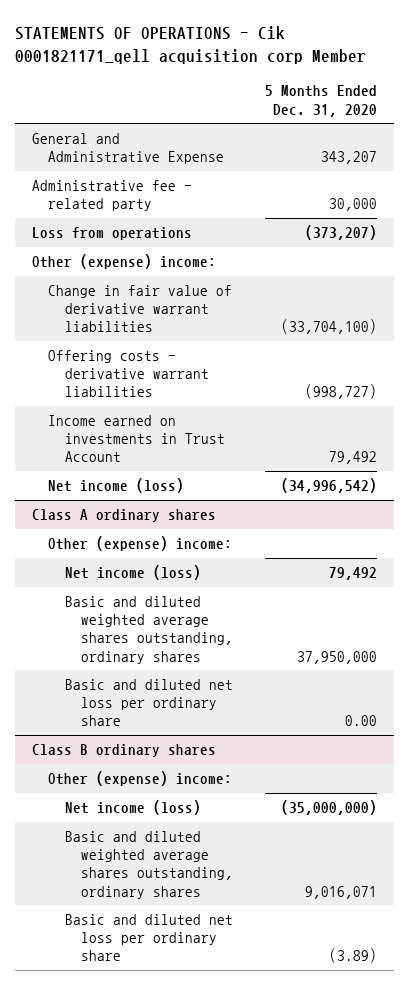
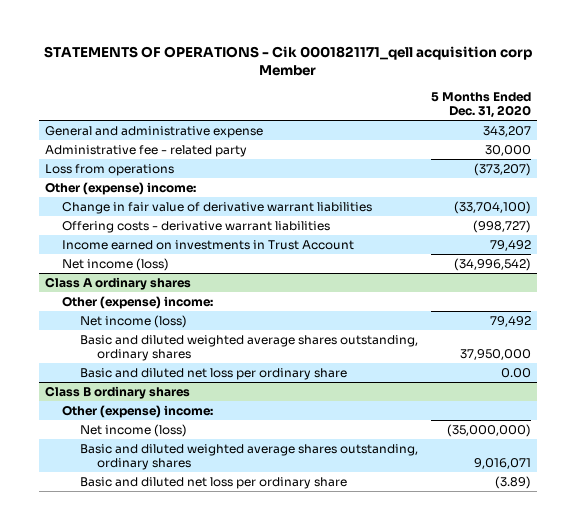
- General and Administrative Expense | 343,207
+ General and administrative expense | 343,207

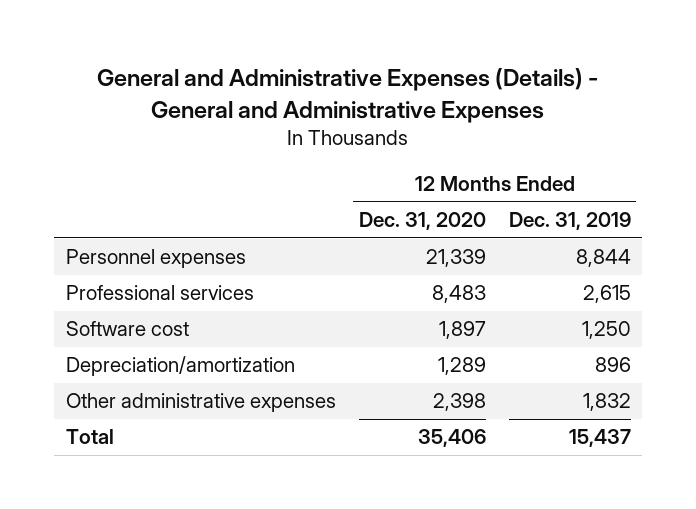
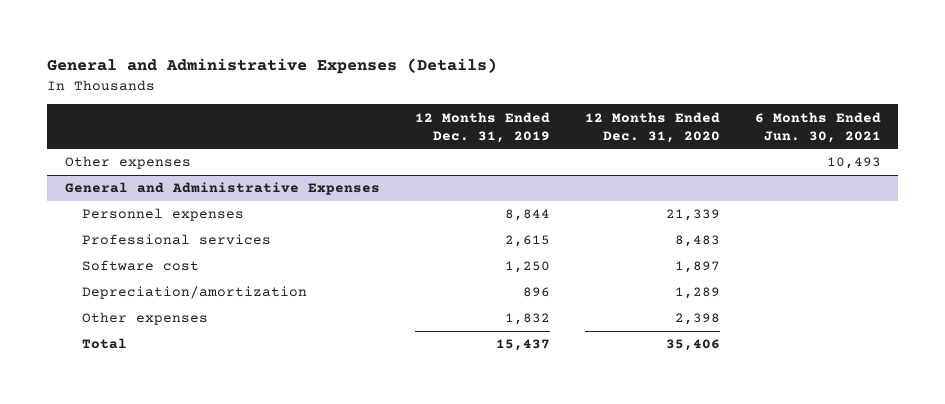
- General and Administrative Expenses (Details) - General and Administrative Expenses
+ General and Administrative Expenses (Details)
- | 12 Months Ended Dec. 31, 2020 | 12 Months Ended Dec. 31, 2019
+ | 12 Months Ended Dec. 31, 2019 | 12 Months Ended Dec. 31, 2020 | 6 Months Ended Jun. 30, 2021
+ Other expenses | | | 10,493
+ General and Administrative Expenses
- Other administrative expenses | 2,398 | 1,832
+ Other expenses | 1,832 | 2,398 |

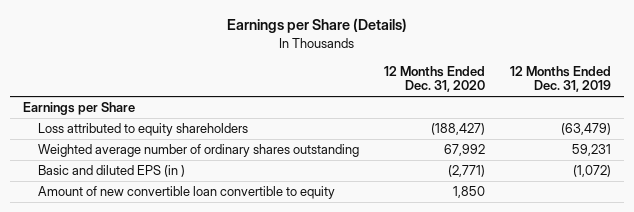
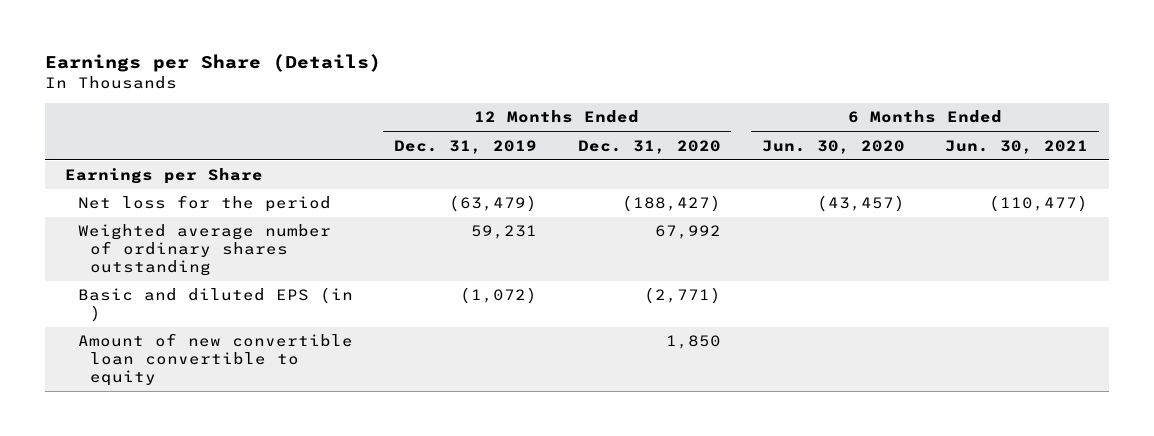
- | 12 Months Ended Dec. 31, 2020 | 12 Months Ended Dec. 31, 2019
+ | 12 Months Ended Dec. 31, 2019 | 12 Months Ended Dec. 31, 2020 | 6 Months Ended Jun. 30, 2020 | 6 Months Ended Jun. 30, 2021
- Loss attributed to equity shareholders | (188,427) | (63,479)
+ Net loss for the period | (63,479) | (188,427) | (43,457) | (110,477)

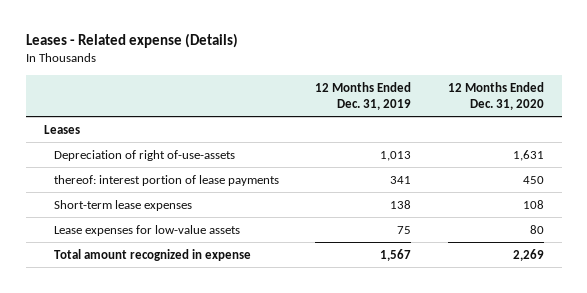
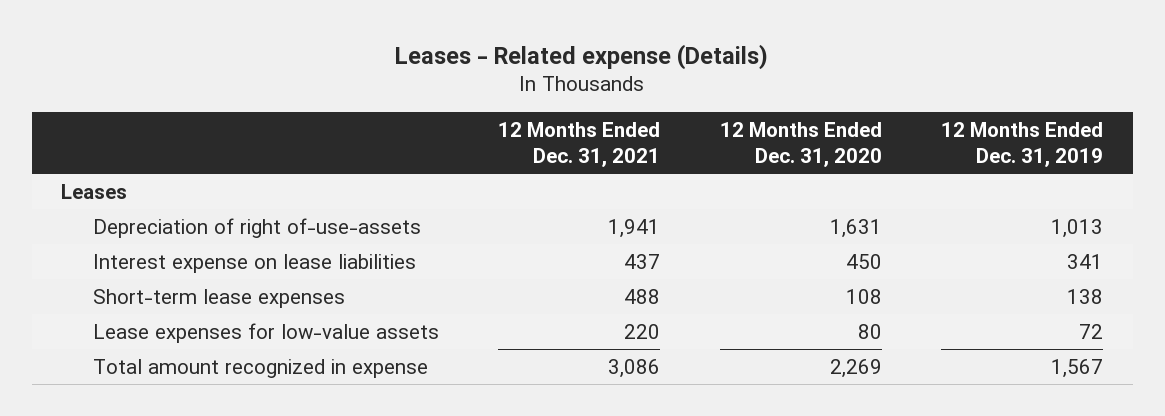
- | 12 Months Ended Dec. 31, 2019 | 12 Months Ended Dec. 31, 2020
+ | 12 Months Ended Dec. 31, 2021 | 12 Months Ended Dec. 31, 2020 | 12 Months Ended Dec. 31, 2019
- thereof: interest portion of lease payments | 341 | 450
+ Interest expense on lease liabilities | 437 | 450 | 341
- Lease expenses for low-value assets | 75 | 80
+ Lease expenses for low-value assets | 220 | 80 | 72

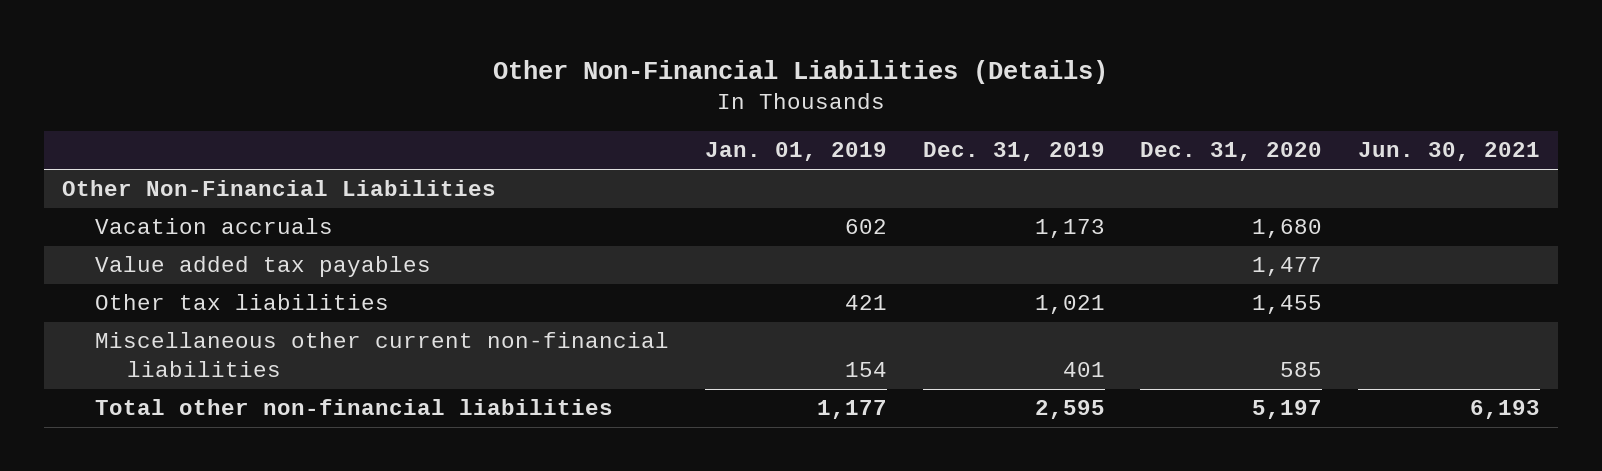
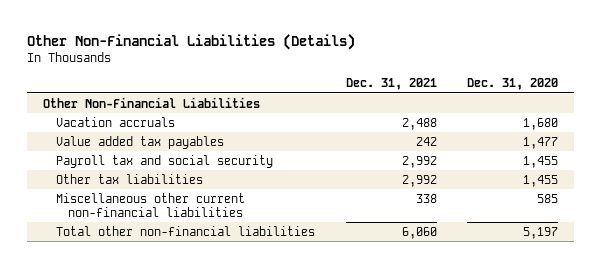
- | Jan. 01, 2019 | Dec. 31, 2019 | Dec. 31, 2020 | Jun. 30, 2021
+ | Dec. 31, 2021 | Dec. 31, 2020
+ Payroll tax and social security | 2,992 | 1,455

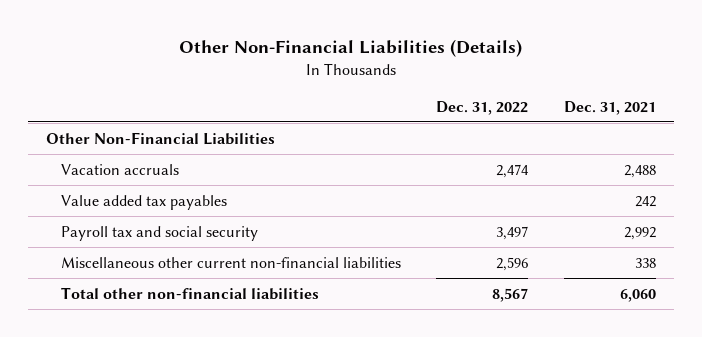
- | Dec. 31, 2021 | Dec. 31, 2020
+ | Dec. 31, 2022 | Dec. 31, 2021
- Other tax liabilities | 2,992 | 1,455

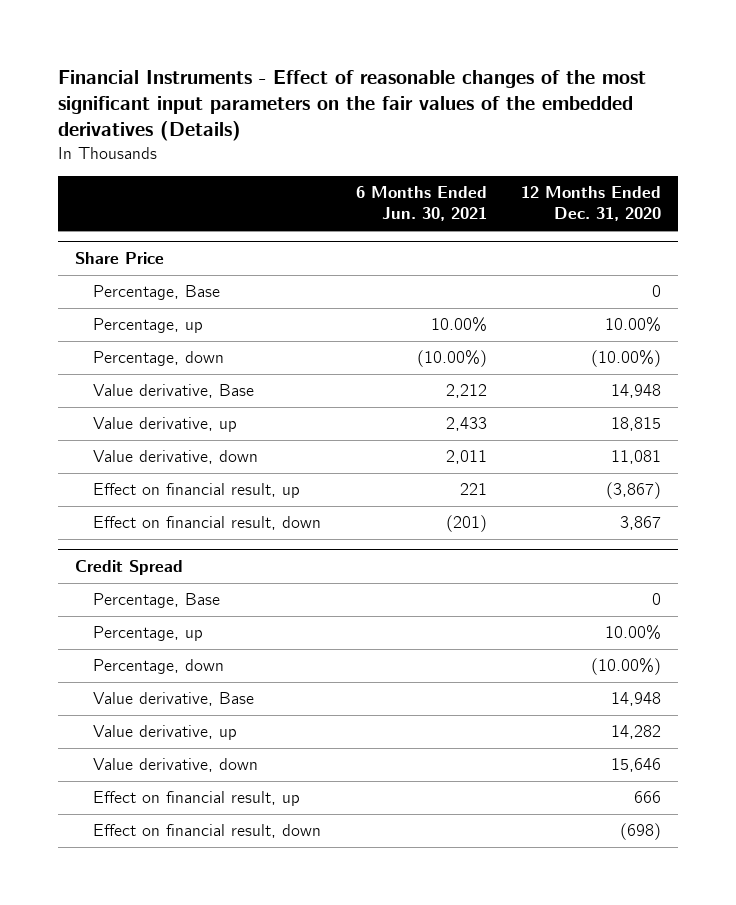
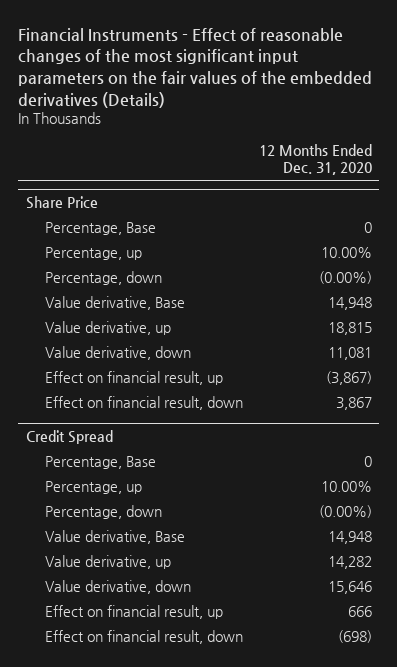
- | 6 Months Ended Jun. 30, 2021 | 12 Months Ended Dec. 31, 2020
+ | 12 Months Ended Dec. 31, 2020
@ Share Price
- Percentage, down | (10.00%) | (10.00%)
+ Percentage, down | (0.00%)
@ Credit Spread
- Percentage, down | | (10.00%)
+ Percentage, down | (0.00%)

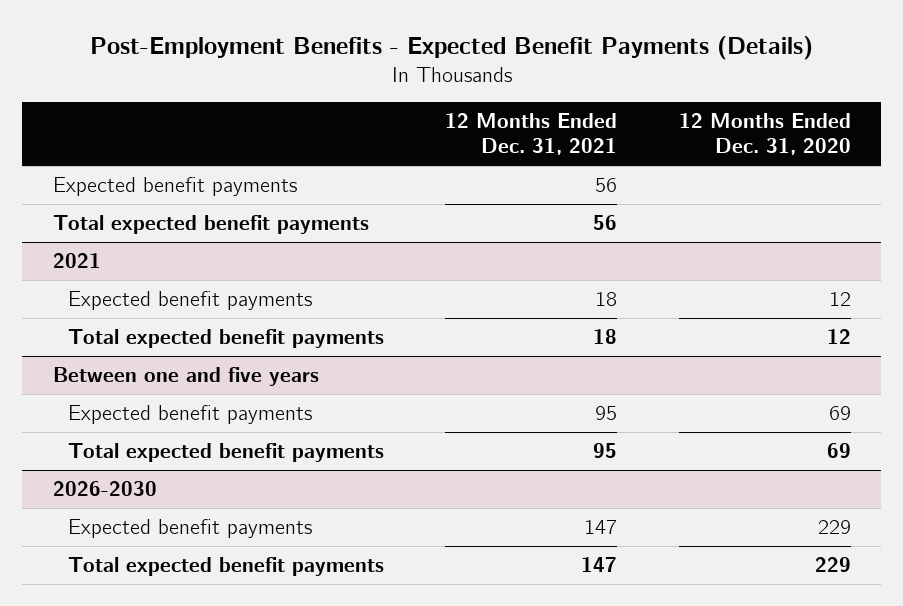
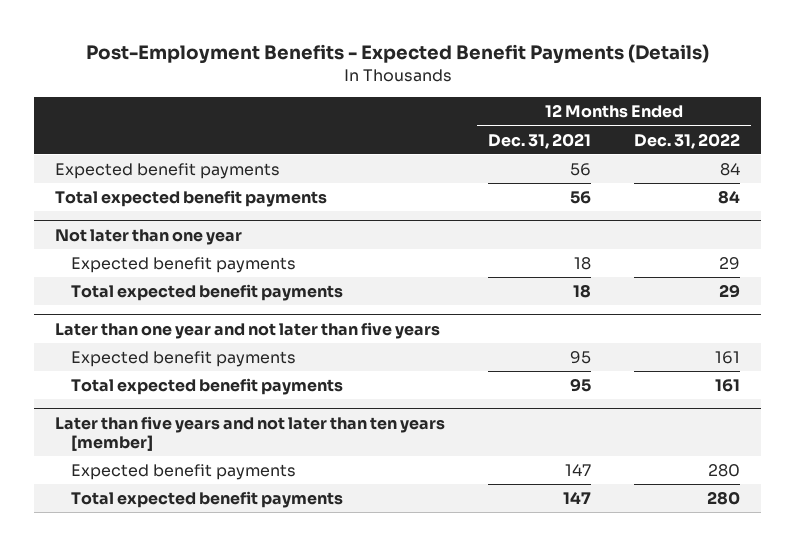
- | 12 Months Ended Dec. 31, 2021 | 12 Months Ended Dec. 31, 2020
+ | 12 Months Ended Dec. 31, 2021 | 12 Months Ended Dec. 31, 2022
- 2021
+ Not later than one year
- Between one and five years
+ Later than one year and not later than five years
- 2026-2030
+ Later than five years and not later than ten years [member]

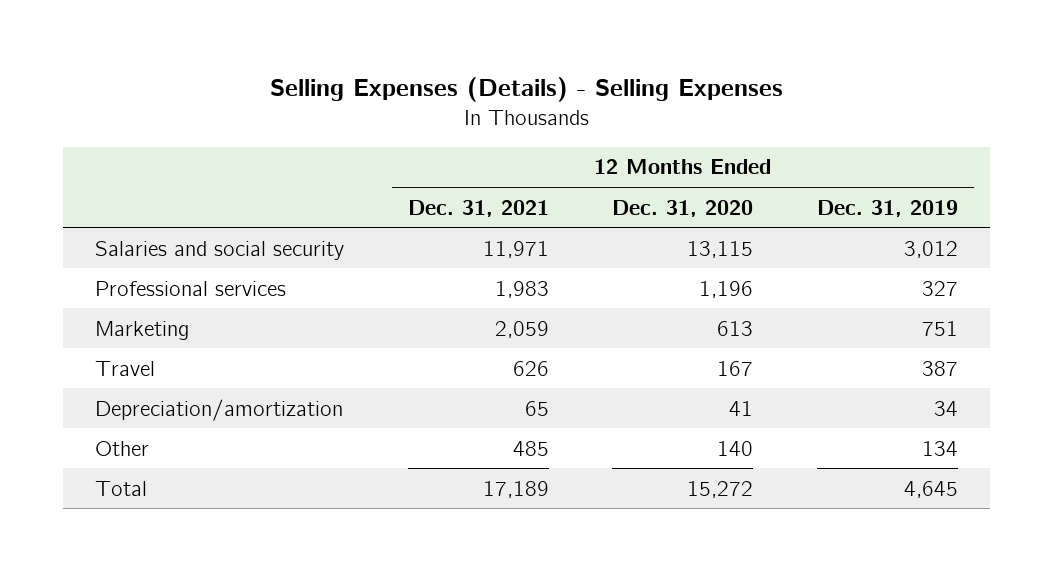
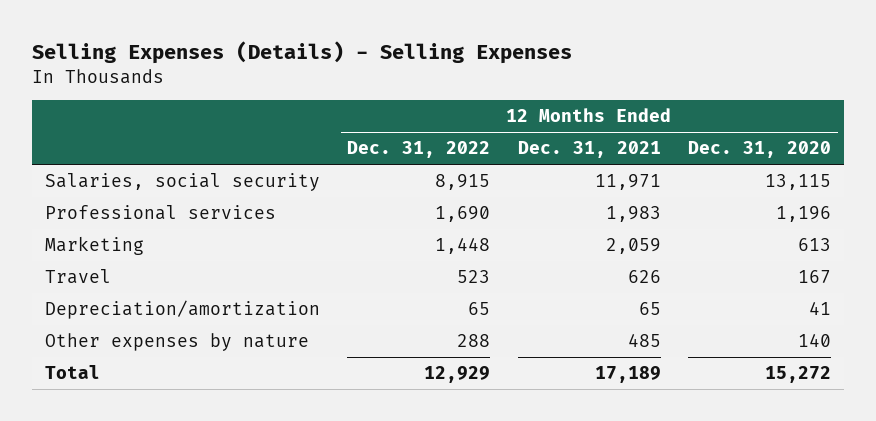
- | 12 Months Ended Dec. 31, 2021 | 12 Months Ended Dec. 31, 2020 | 12 Months Ended Dec. 31, 2019
+ | 12 Months Ended Dec. 31, 2022 | 12 Months Ended Dec. 31, 2021 | 12 Months Ended Dec. 31, 2020
- Salaries and social security | 11,971 | 13,115 | 3,012
+ Salaries, social security | 8,915 | 11,971 | 13,115
- Other | 485 | 140 | 134
+ Other expenses by nature | 288 | 485 | 140

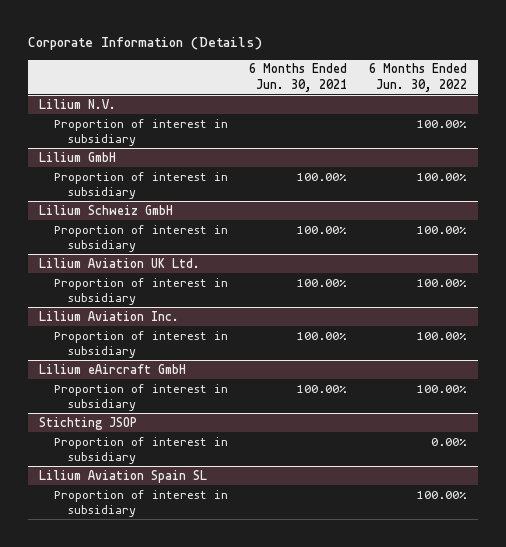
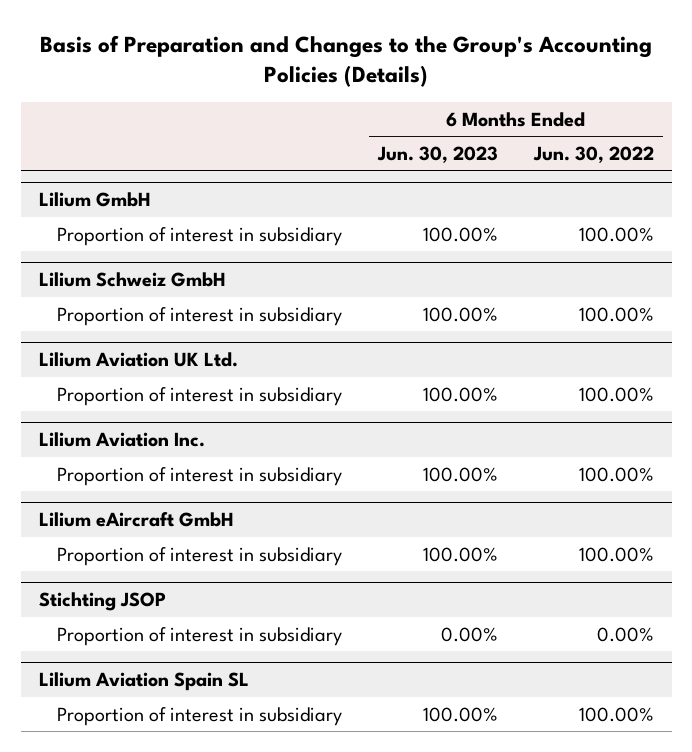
- Corporate Information (Details)
+ Basis of Preparation and Changes to the Group's Accounting Policies (Details)
- | 6 Months Ended Jun. 30, 2021 | 6 Months Ended Jun. 30, 2022
+ | 6 Months Ended Jun. 30, 2023 | 6 Months Ended Jun. 30, 2022
- Lilium N.V.
- Proportion of interest in subsidiary | | 100.00%

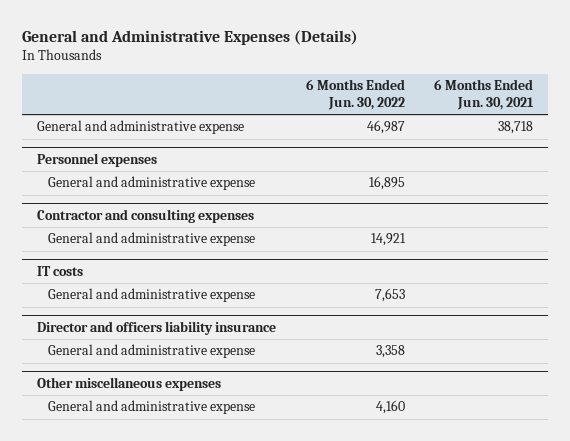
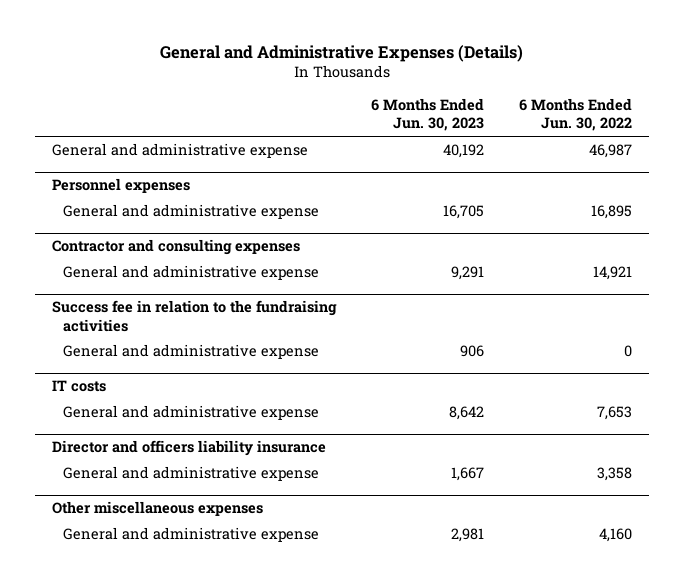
- | 6 Months Ended Jun. 30, 2022 | 6 Months Ended Jun. 30, 2021
+ | 6 Months Ended Jun. 30, 2023 | 6 Months Ended Jun. 30, 2022
+ Success fee in relation to the fundraising activities
+ General and administrative expense | 906 | 0

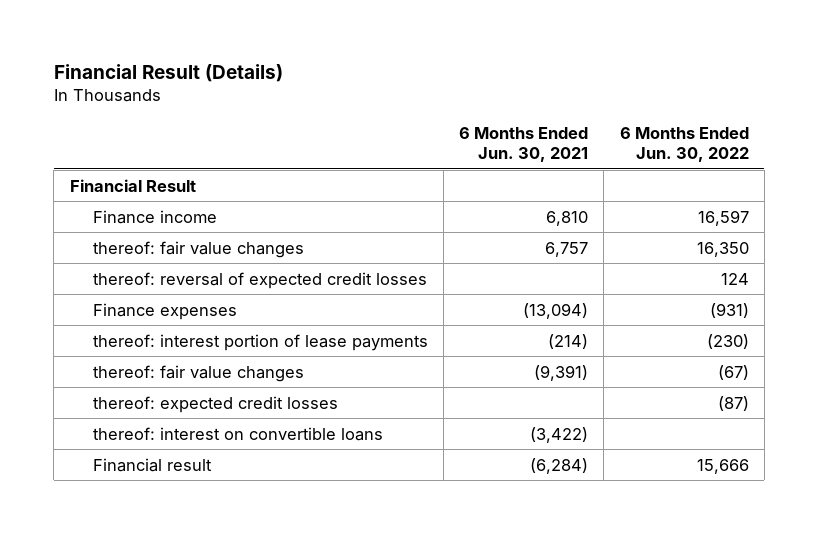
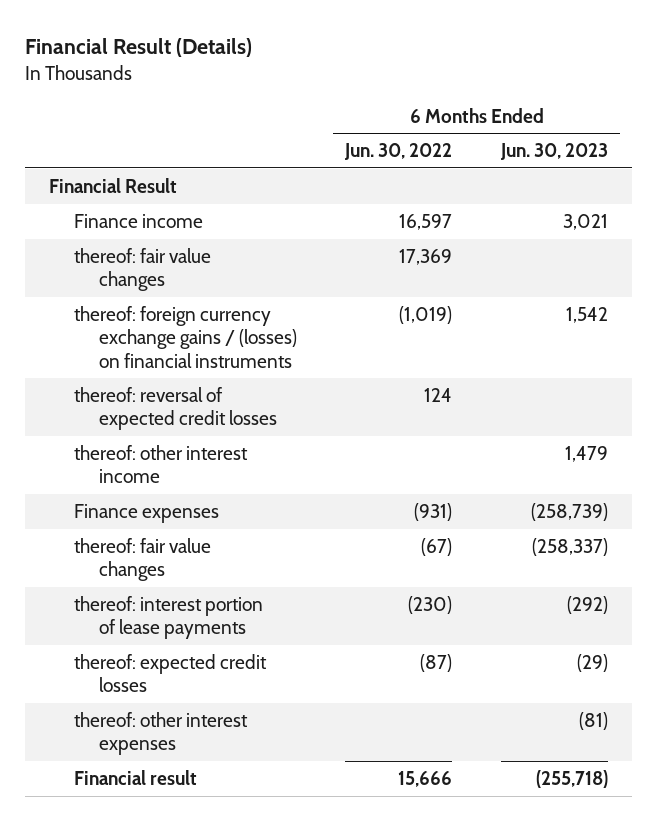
- | 6 Months Ended Jun. 30, 2021 | 6 Months Ended Jun. 30, 2022
+ | 6 Months Ended Jun. 30, 2022 | 6 Months Ended Jun. 30, 2023
- thereof: fair value changes | 6,757 | 16,350
+ thereof: fair value changes | 17,369 |
+ thereof: foreign currency exchange gains / (losses) on financial instruments | (1,019) | 1,542
+ thereof: other interest income | | 1,479
moved down: thereof: interest portion of lease payments | (230) | (292)
- thereof: interest on convertible loans | (3,422) |
+ thereof: other interest expenses | | (81)

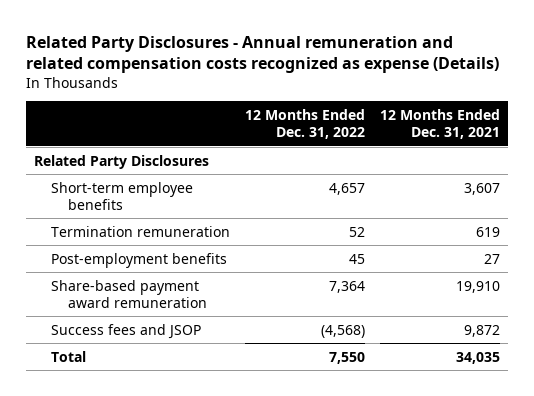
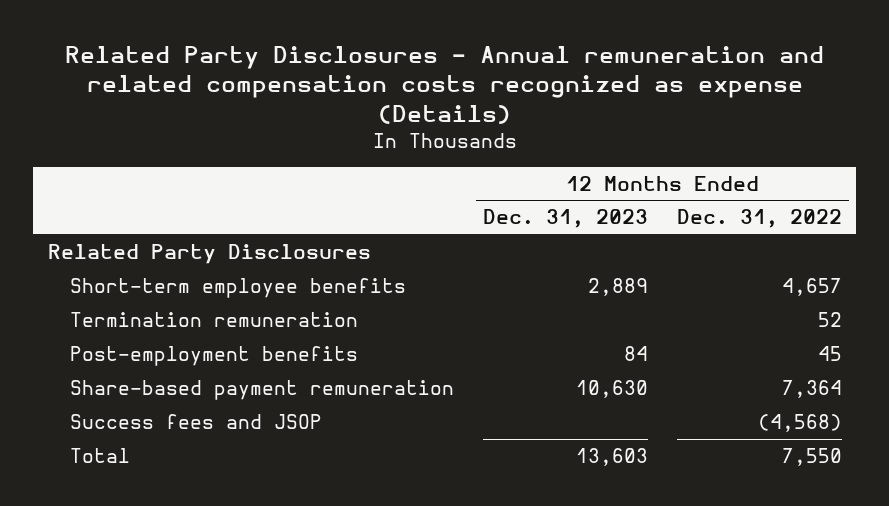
- | 12 Months Ended Dec. 31, 2022 | 12 Months Ended Dec. 31, 2021
+ | 12 Months Ended Dec. 31, 2023 | 12 Months Ended Dec. 31, 2022
- Share-based payment award remuneration | 7,364 | 19,910
+ Share-based payment remuneration | 10,630 | 7,364

